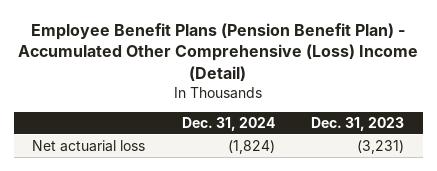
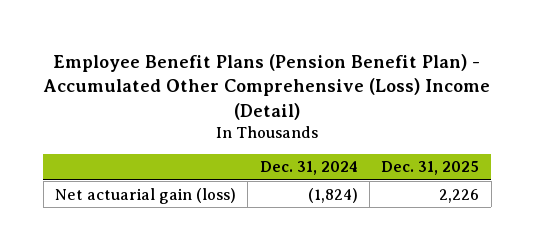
- | Dec. 31, 2024 | Dec. 31, 2023
+ | Dec. 31, 2024 | Dec. 31, 2025
- Net actuarial loss | (1,824) | (3,231)
+ Net actuarial gain (loss) | (1,824) | 2,226

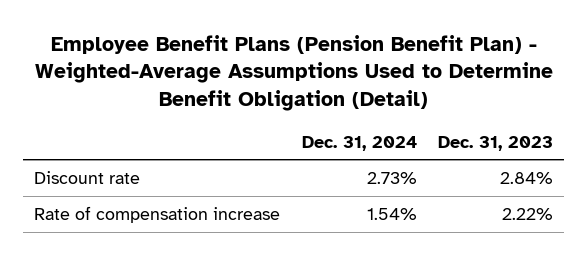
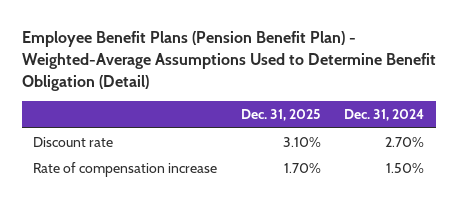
- | Dec. 31, 2024 | Dec. 31, 2023
+ | Dec. 31, 2025 | Dec. 31, 2024
- Discount rate | 2.73% | 2.84%
- Rate of compensation increase | 1.54% | 2.22%
+ Discount rate | 3.10% | 2.70%
+ Rate of compensation increase | 1.70% | 1.50%

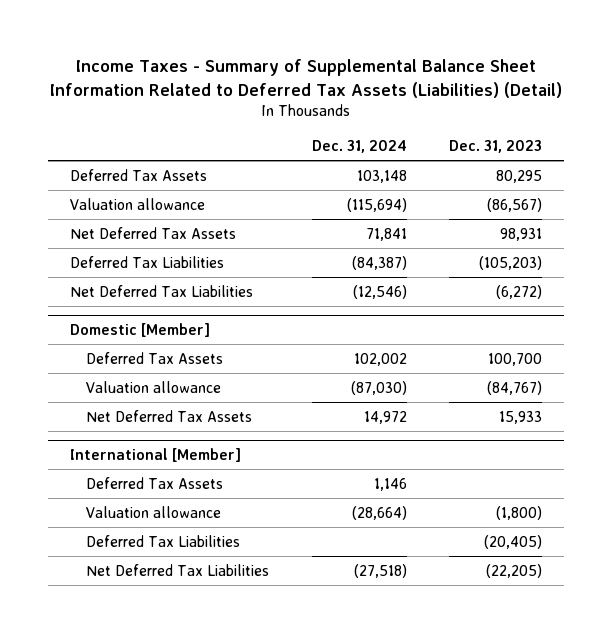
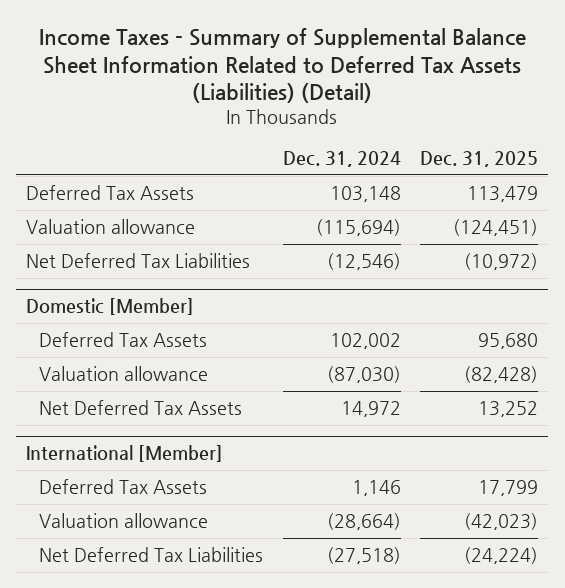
- | Dec. 31, 2024 | Dec. 31, 2023
+ | Dec. 31, 2024 | Dec. 31, 2025
- Net Deferred Tax Assets | 71,841 | 98,931
- Deferred Tax Liabilities | (84,387) | (105,203)
@ International [Member]
- Deferred Tax Liabilities | | (20,405)

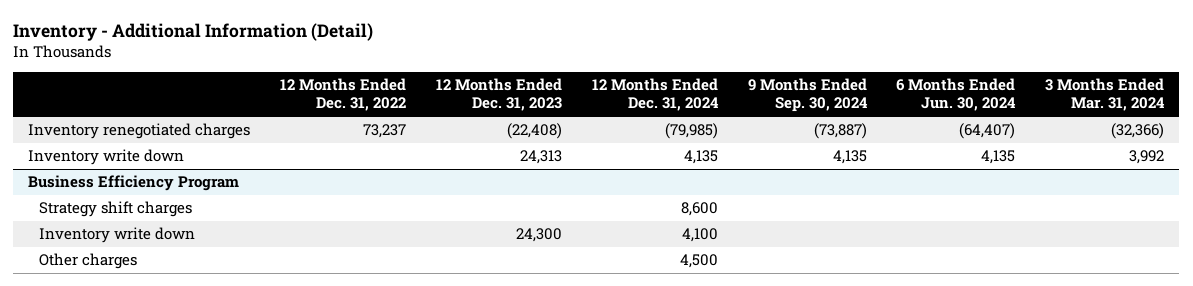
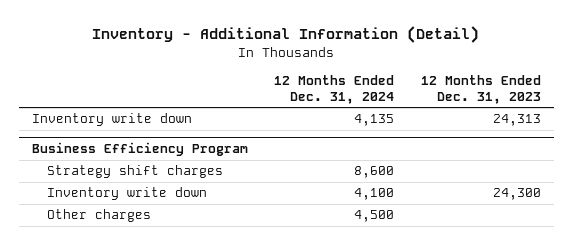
- | 12 Months Ended Dec. 31, 2022 | 12 Months Ended Dec. 31, 2023 | 12 Months Ended Dec. 31, 2024 | 9 Months Ended Sep. 30, 2024 | 6 Months Ended Jun. 30, 2024 | 3 Months Ended Mar. 31, 2024
+ | 12 Months Ended Dec. 31, 2024 | 12 Months Ended Dec. 31, 2023
- Inventory renegotiated charges | 73,237 | (22,408) | (79,985) | (73,887) | (64,407) | (32,366)

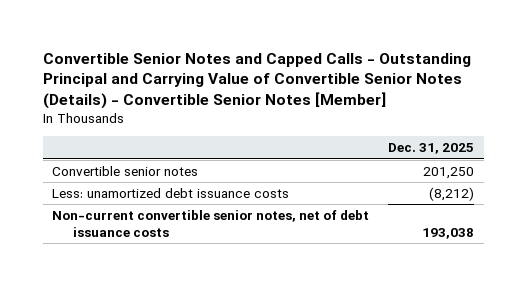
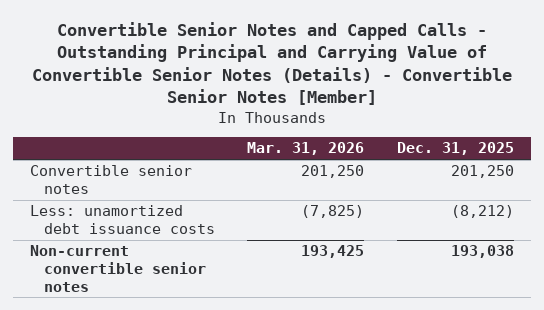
- | Dec. 31, 2025
+ | Mar. 31, 2026 | Dec. 31, 2025
- Non-current convertible senior notes, net of debt issuance costs | 193,038
+ Non-current convertible senior notes | 193,425 | 193,038

